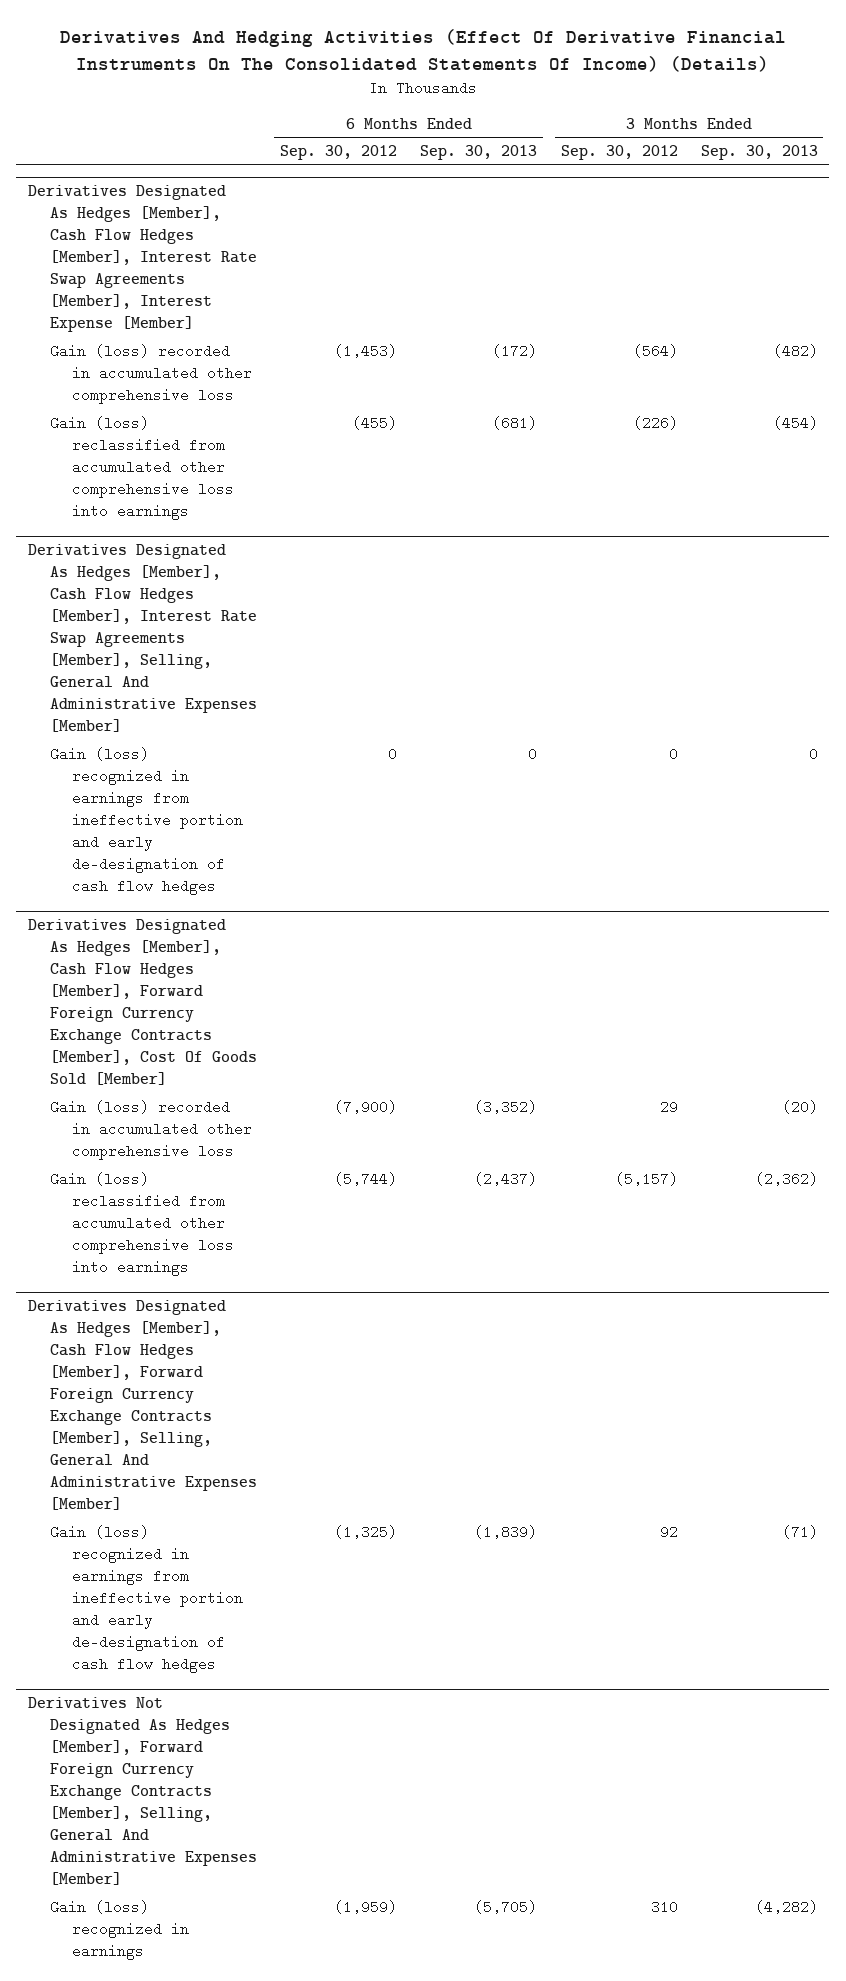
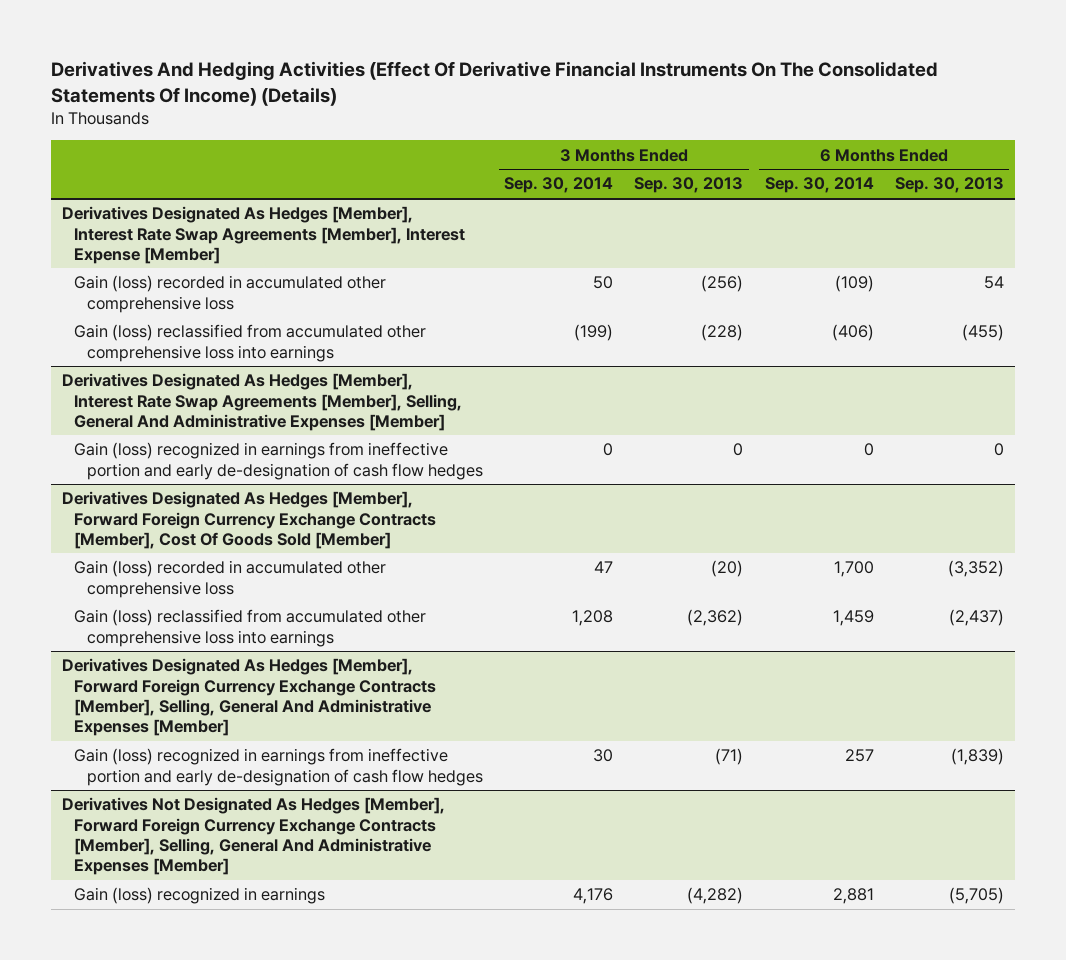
- | 6 Months Ended Sep. 30, 2012 | 6 Months Ended Sep. 30, 2013 | 3 Months Ended Sep. 30, 2012 | 3 Months Ended Sep. 30, 2013
+ | 3 Months Ended Sep. 30, 2014 | 3 Months Ended Sep. 30, 2013 | 6 Months Ended Sep. 30, 2014 | 6 Months Ended Sep. 30, 2013
- Derivatives Designated As Hedges [Member], Cash Flow Hedges [Member], Interest Rate Swap Agreements [Member], Interest Expense [Member]
- Gain (loss) recorded in accumulated other comprehensive loss | (1,453) | (172) | (564) | (482)
- Gain (loss) reclassified from accumulated other comprehensive loss into earnings | (455) | (681) | (226) | (454)
- Derivatives Designated As Hedges [Member], Cash Flow Hedges [Member], Interest Rate Swap Agreements [Member], Selling, General And Administrative Expenses [Member]
+ Derivatives Designated As Hedges [Member], Interest Rate Swap Agreements [Member], Interest Expense [Member]
+ Gain (loss) recorded in accumulated other comprehensive loss | 50 | (256) | (109) | 54
+ Gain (loss) reclassified from accumulated other comprehensive loss into earnings | (199) | (228) | (406) | (455)
+ Derivatives Designated As Hedges [Member], Interest Rate Swap Agreements [Member], Selling, General And Administrative Expenses [Member]
- Derivatives Designated As Hedges [Member], Cash Flow Hedges [Member], Forward Foreign Currency Exchange Contracts [Member], Cost Of Goods Sold [Member]
+ Derivatives Designated As Hedges [Member], Forward Foreign Currency Exchange Contracts [Member], Cost Of Goods Sold [Member]
- Derivatives Designated As Hedges [Member], Cash Flow Hedges [Member], Forward Foreign Currency Exchange Contracts [Member], Selling, General And Administrative Expenses [Member]
+ Derivatives Designated As Hedges [Member], Forward Foreign Currency Exchange Contracts [Member], Selling, General And Administrative Expenses [Member]

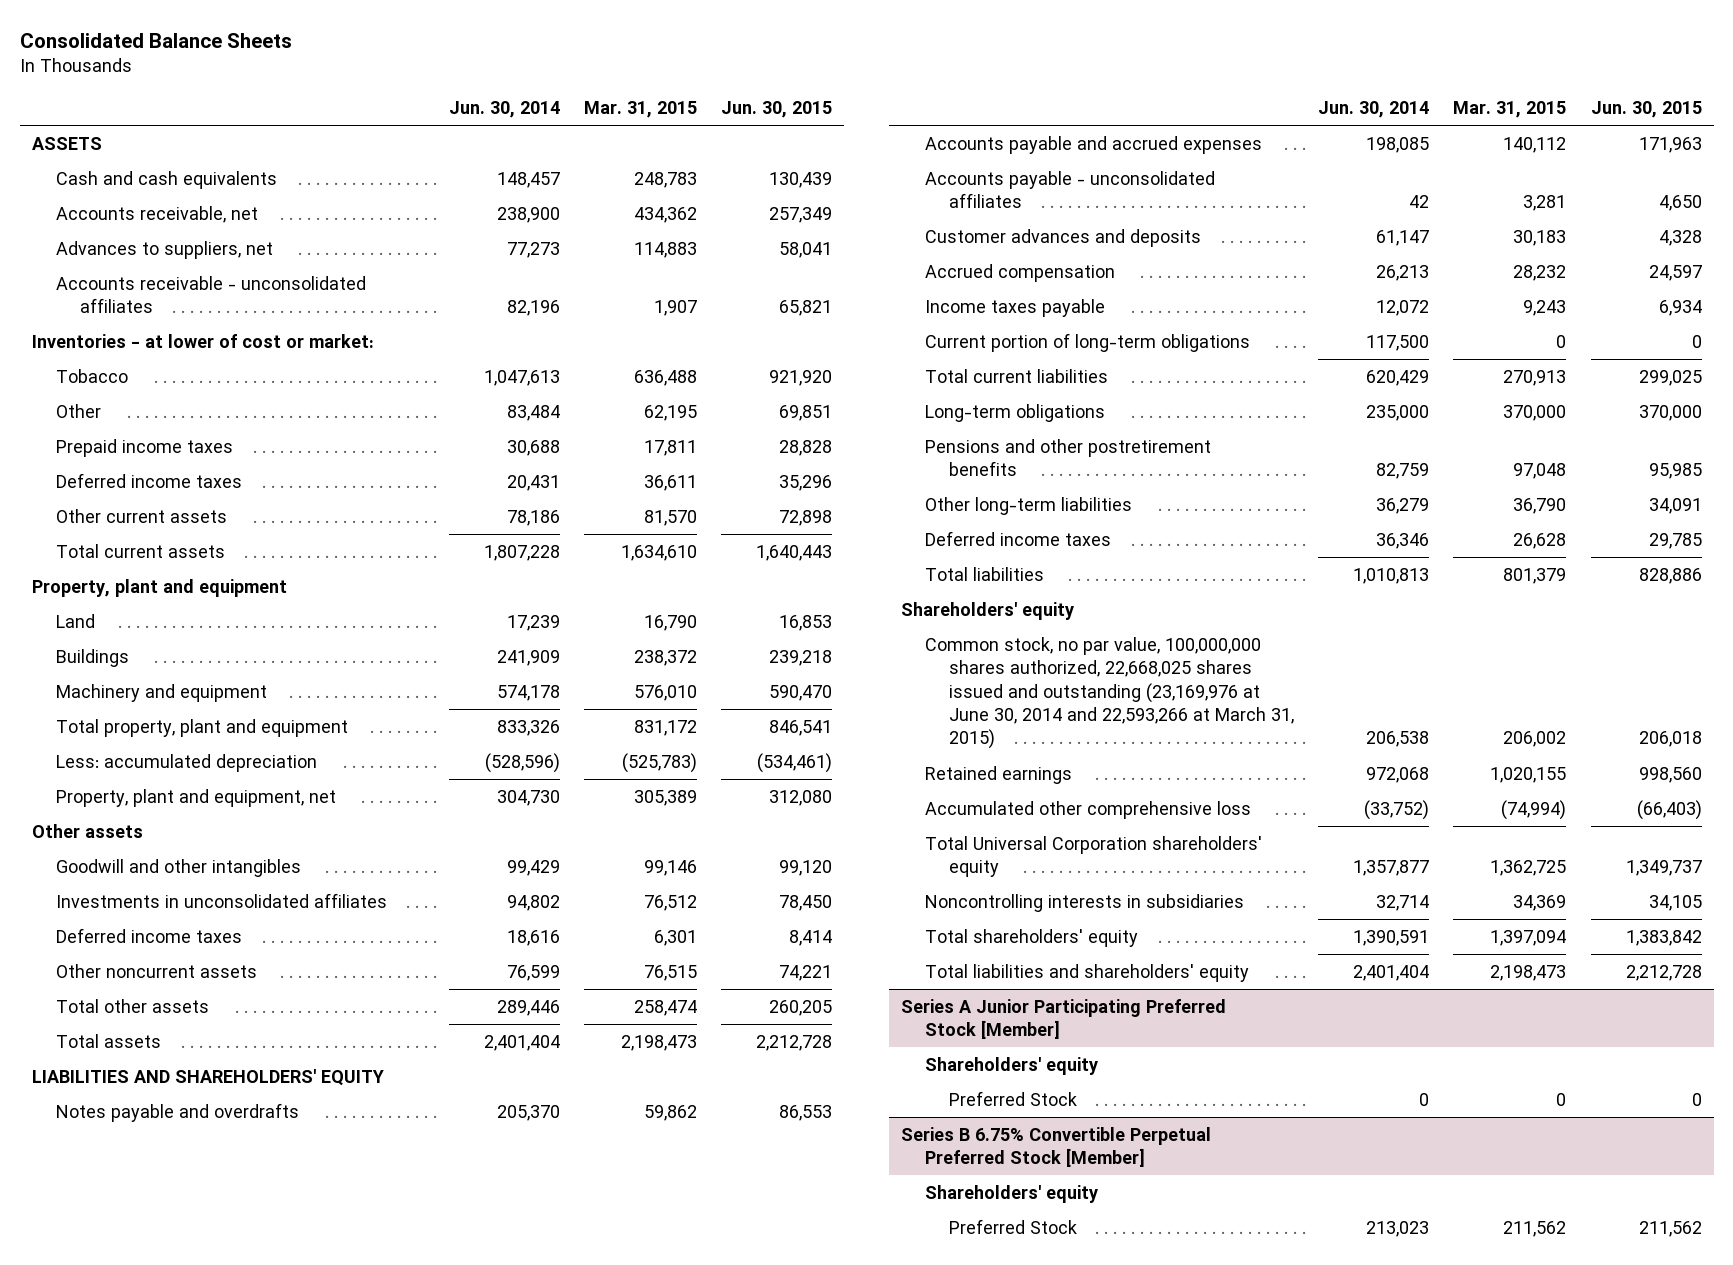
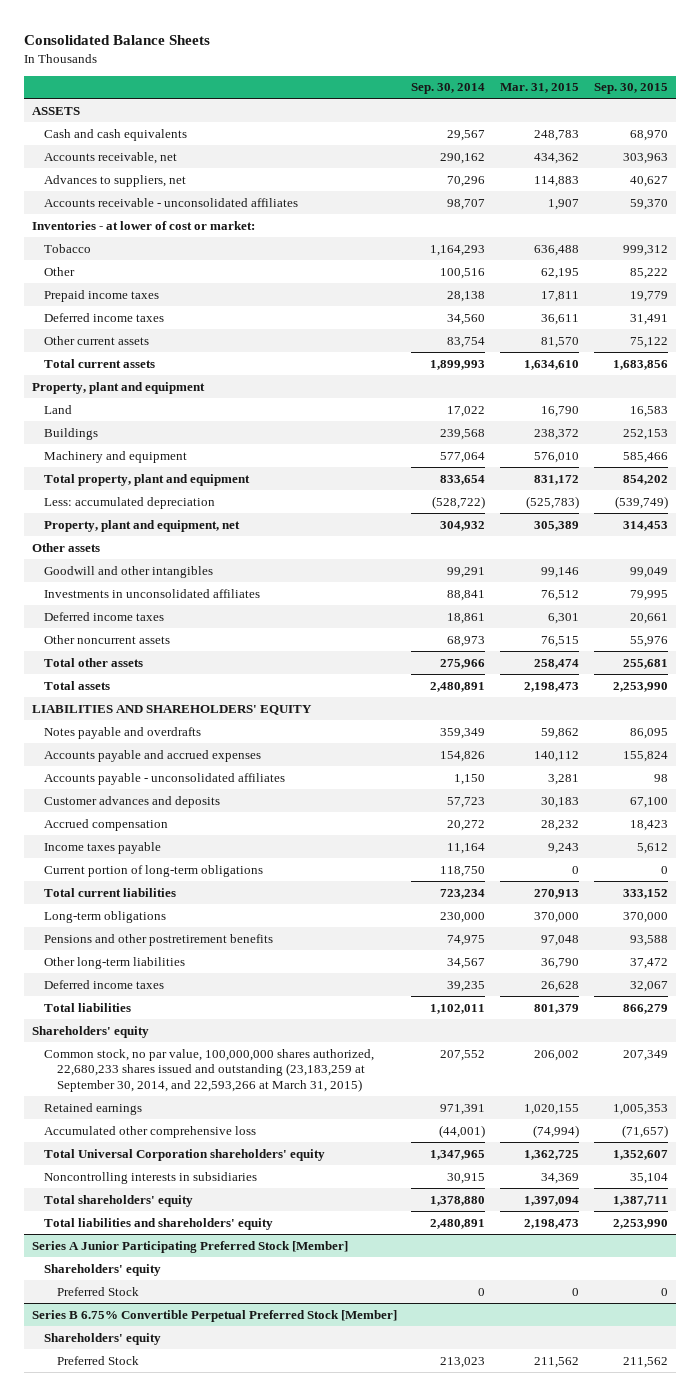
- | Jun. 30, 2014 | Mar. 31, 2015 | Jun. 30, 2015
+ | Sep. 30, 2014 | Mar. 31, 2015 | Sep. 30, 2015
- Common stock, no par value, 100,000,000 shares authorized, 22,668,025 shares issued and outstanding (23,169,976 at June 30, 2014 and 22,593,266 at March 31, 2015) | 206,538 | 206,002 | 206,018
+ Common stock, no par value, 100,000,000 shares authorized, 22,680,233 shares issued and outstanding (23,183,259 at September 30, 2014, and 22,593,266 at March 31, 2015) | 207,552 | 206,002 | 207,349

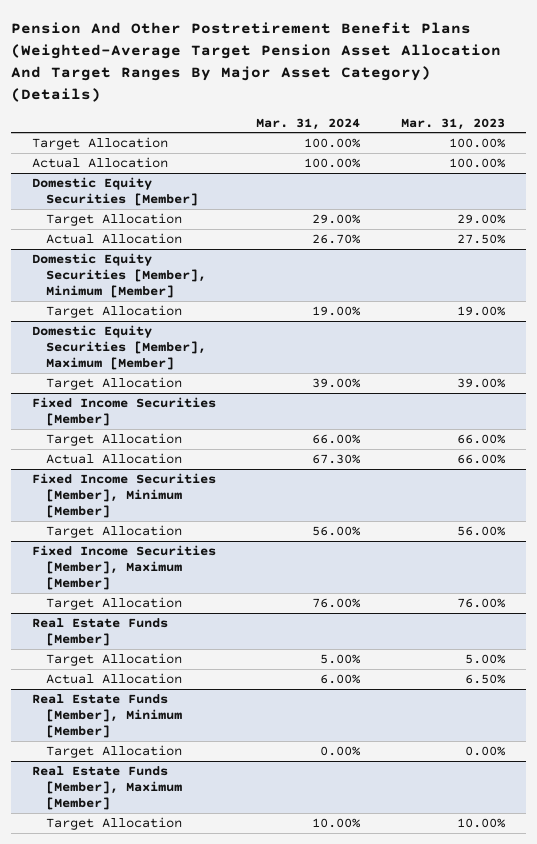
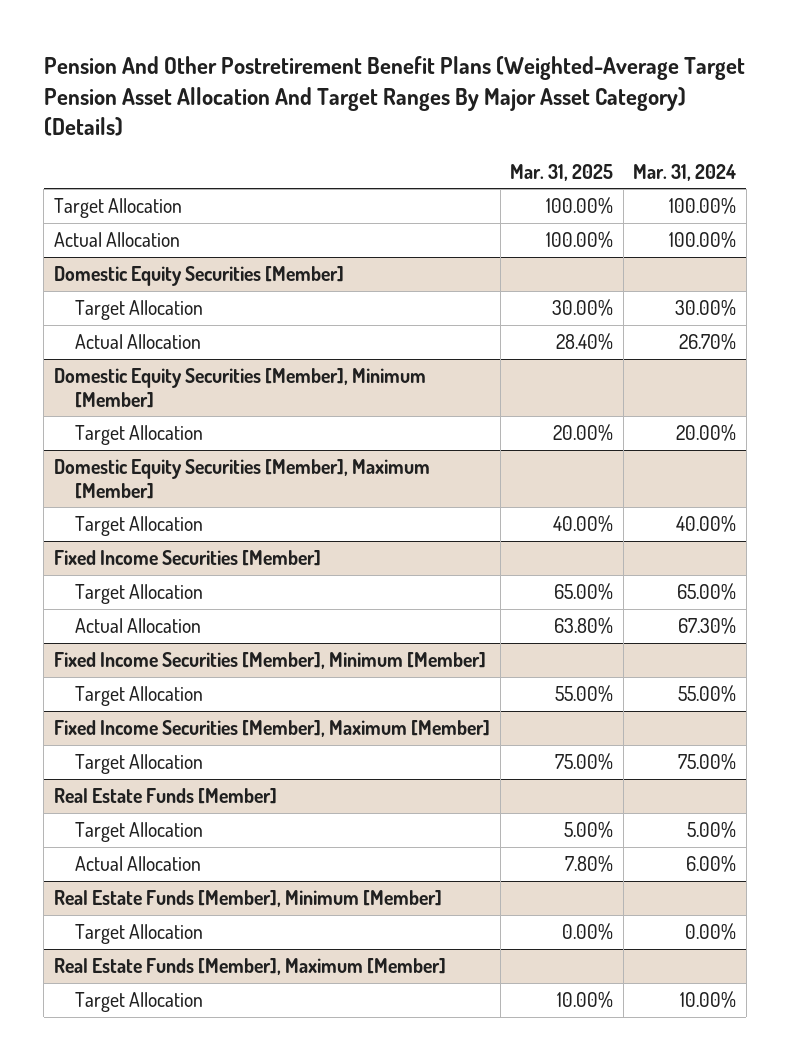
- | Mar. 31, 2024 | Mar. 31, 2023
+ | Mar. 31, 2025 | Mar. 31, 2024
@ Domestic Equity Securities [Member]
- Target Allocation | 29.00% | 29.00%
+ Target Allocation | 30.00% | 30.00%
@ Domestic Equity Securities [Member], Minimum [Member]
- Target Allocation | 19.00% | 19.00%
+ Target Allocation | 20.00% | 20.00%
@ Domestic Equity Securities [Member], Maximum [Member]
- Target Allocation | 39.00% | 39.00%
+ Target Allocation | 40.00% | 40.00%
@ Fixed Income Securities [Member]
- Target Allocation | 66.00% | 66.00%
+ Target Allocation | 65.00% | 65.00%
@ Fixed Income Securities [Member], Minimum [Member]
- Target Allocation | 56.00% | 56.00%
+ Target Allocation | 55.00% | 55.00%
@ Fixed Income Securities [Member], Maximum [Member]
- Target Allocation | 76.00% | 76.00%
+ Target Allocation | 75.00% | 75.00%

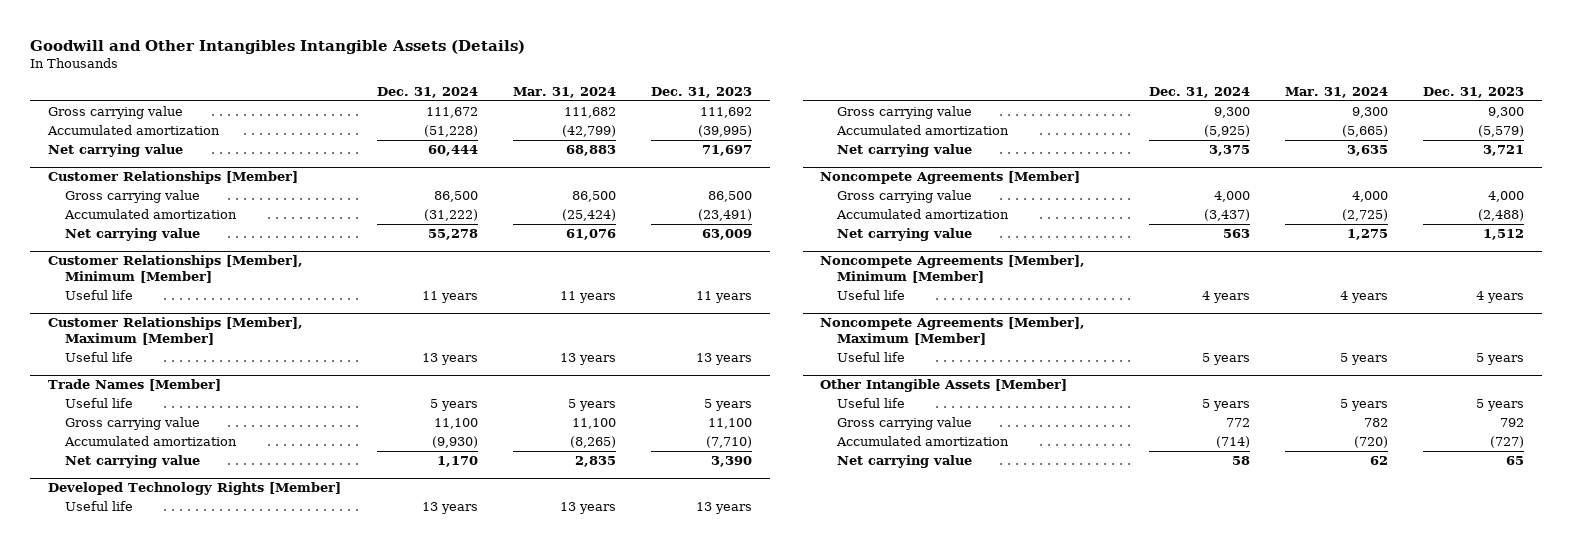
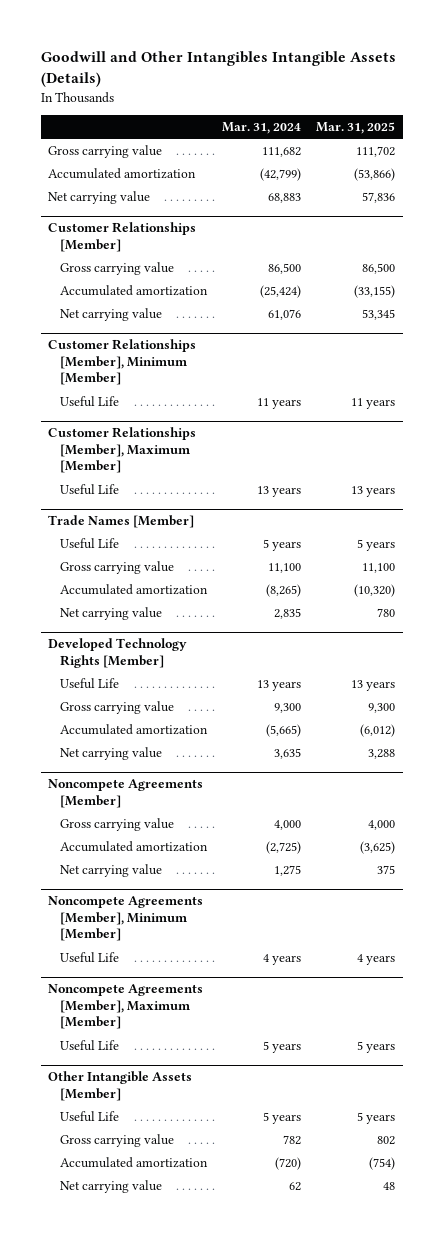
- | Dec. 31, 2024 | Mar. 31, 2024 | Dec. 31, 2023
+ | Mar. 31, 2024 | Mar. 31, 2025
@ Customer Relationships [Member], Minimum [Member]
- Useful life | 11 years | 11 years | 11 years
+ Useful Life | 11 years | 11 years
@ Customer Relationships [Member], Maximum [Member]
- Useful life | 13 years | 13 years | 13 years
+ Useful Life | 13 years | 13 years
@ Trade Names [Member]
- Useful life | 5 years | 5 years | 5 years
+ Useful Life | 5 years | 5 years
@ Developed Technology Rights [Member]
- Useful life | 13 years | 13 years | 13 years
+ Useful Life | 13 years | 13 years
@ Noncompete Agreements [Member], Minimum [Member]
- Useful life | 4 years | 4 years | 4 years
+ Useful Life | 4 years | 4 years
@ Noncompete Agreements [Member], Maximum [Member]
- Useful life | 5 years | 5 years | 5 years
+ Useful Life | 5 years | 5 years
@ Other Intangible Assets [Member]
- Useful life | 5 years | 5 years | 5 years
+ Useful Life | 5 years | 5 years

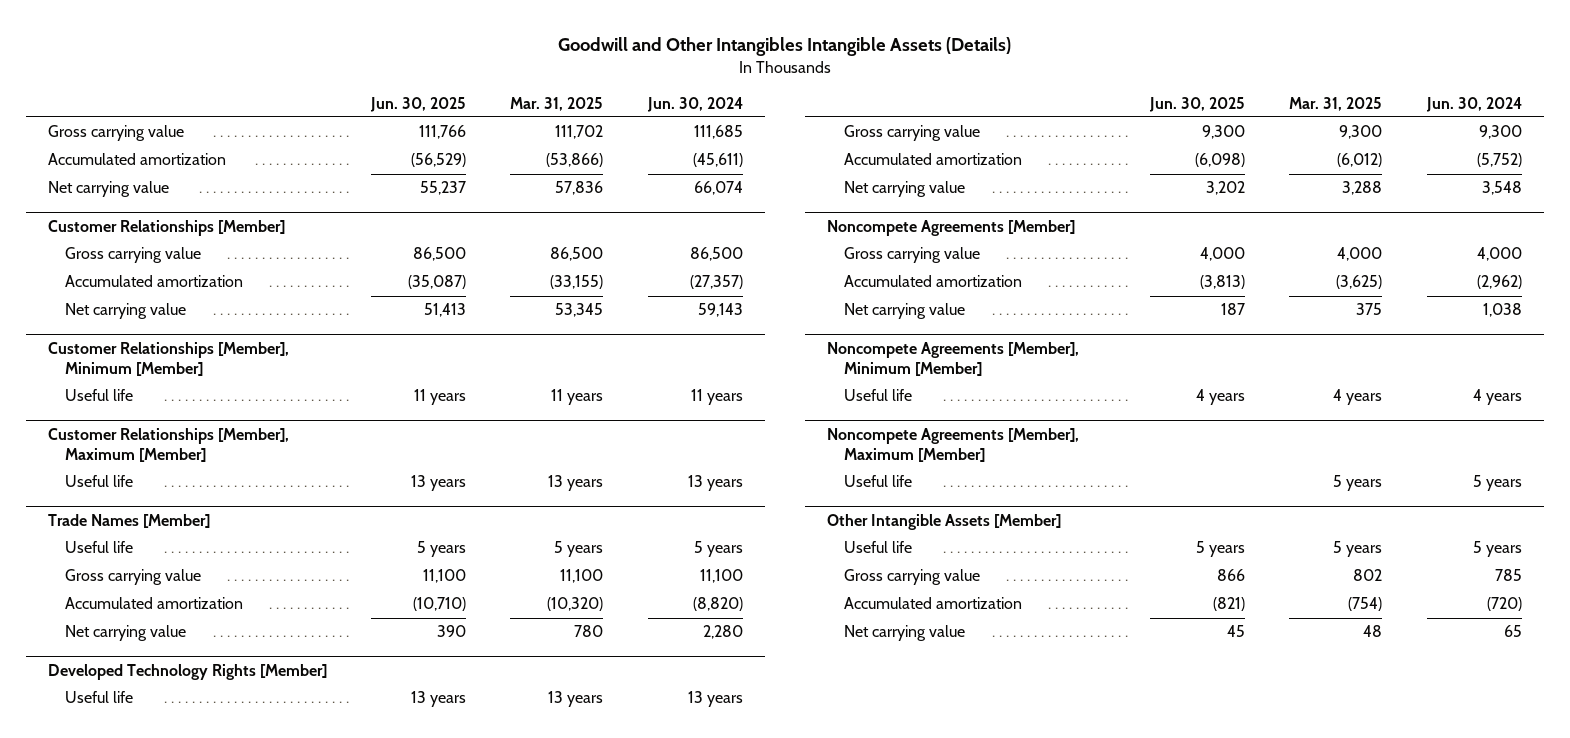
- | Mar. 31, 2024 | Mar. 31, 2025
+ | Jun. 30, 2025 | Mar. 31, 2025 | Jun. 30, 2024
@ Customer Relationships [Member], Minimum [Member]
- Useful Life | 11 years | 11 years
+ Useful life | 11 years | 11 years | 11 years
@ Customer Relationships [Member], Maximum [Member]
- Useful Life | 13 years | 13 years
+ Useful life | 13 years | 13 years | 13 years
@ Trade Names [Member]
- Useful Life | 5 years | 5 years
+ Useful life | 5 years | 5 years | 5 years
@ Developed Technology Rights [Member]
- Useful Life | 13 years | 13 years
+ Useful life | 13 years | 13 years | 13 years
@ Noncompete Agreements [Member], Minimum [Member]
- Useful Life | 4 years | 4 years
+ Useful life | 4 years | 4 years | 4 years
@ Noncompete Agreements [Member], Maximum [Member]
- Useful Life | 5 years | 5 years
+ Useful life | | 5 years | 5 years
@ Other Intangible Assets [Member]
- Useful Life | 5 years | 5 years
+ Useful life | 5 years | 5 years | 5 years

